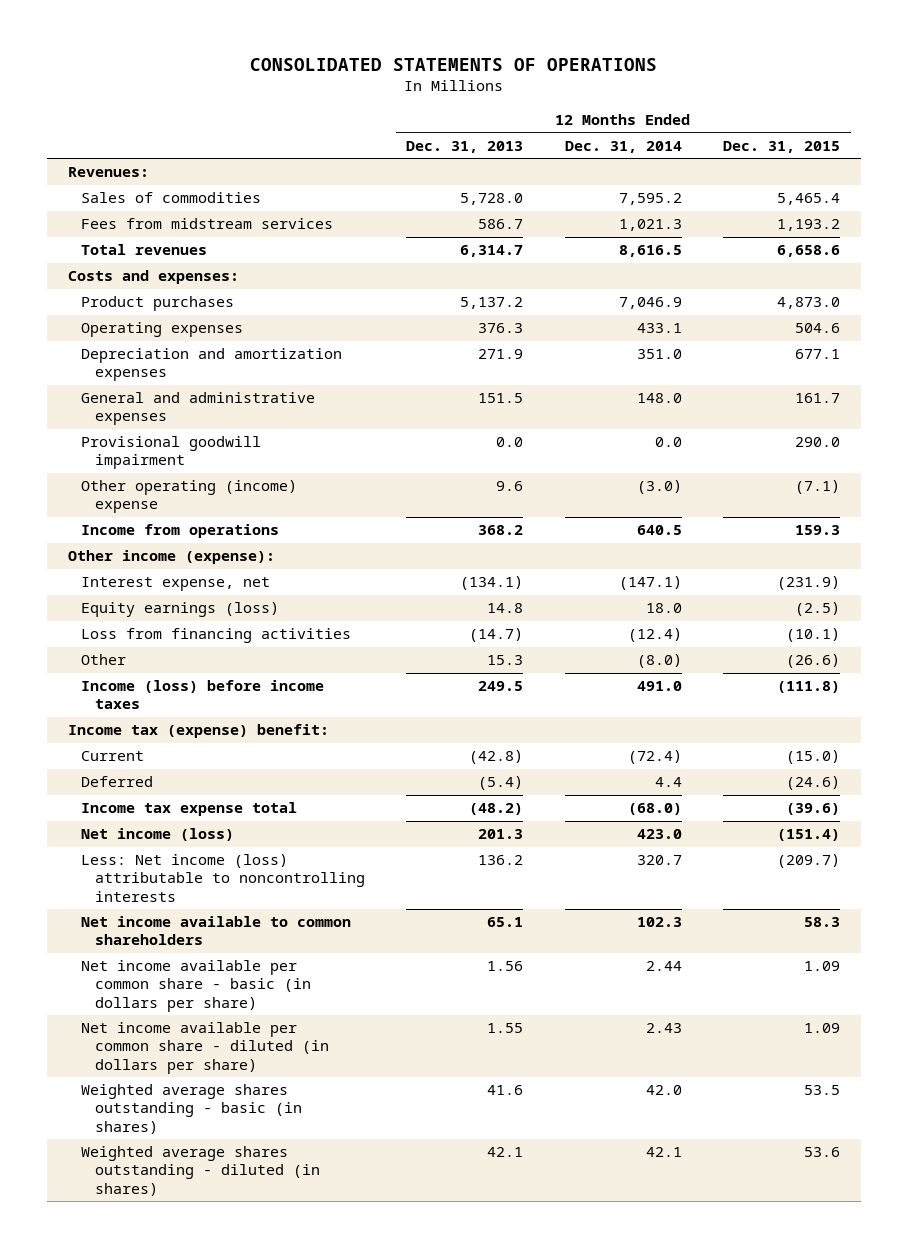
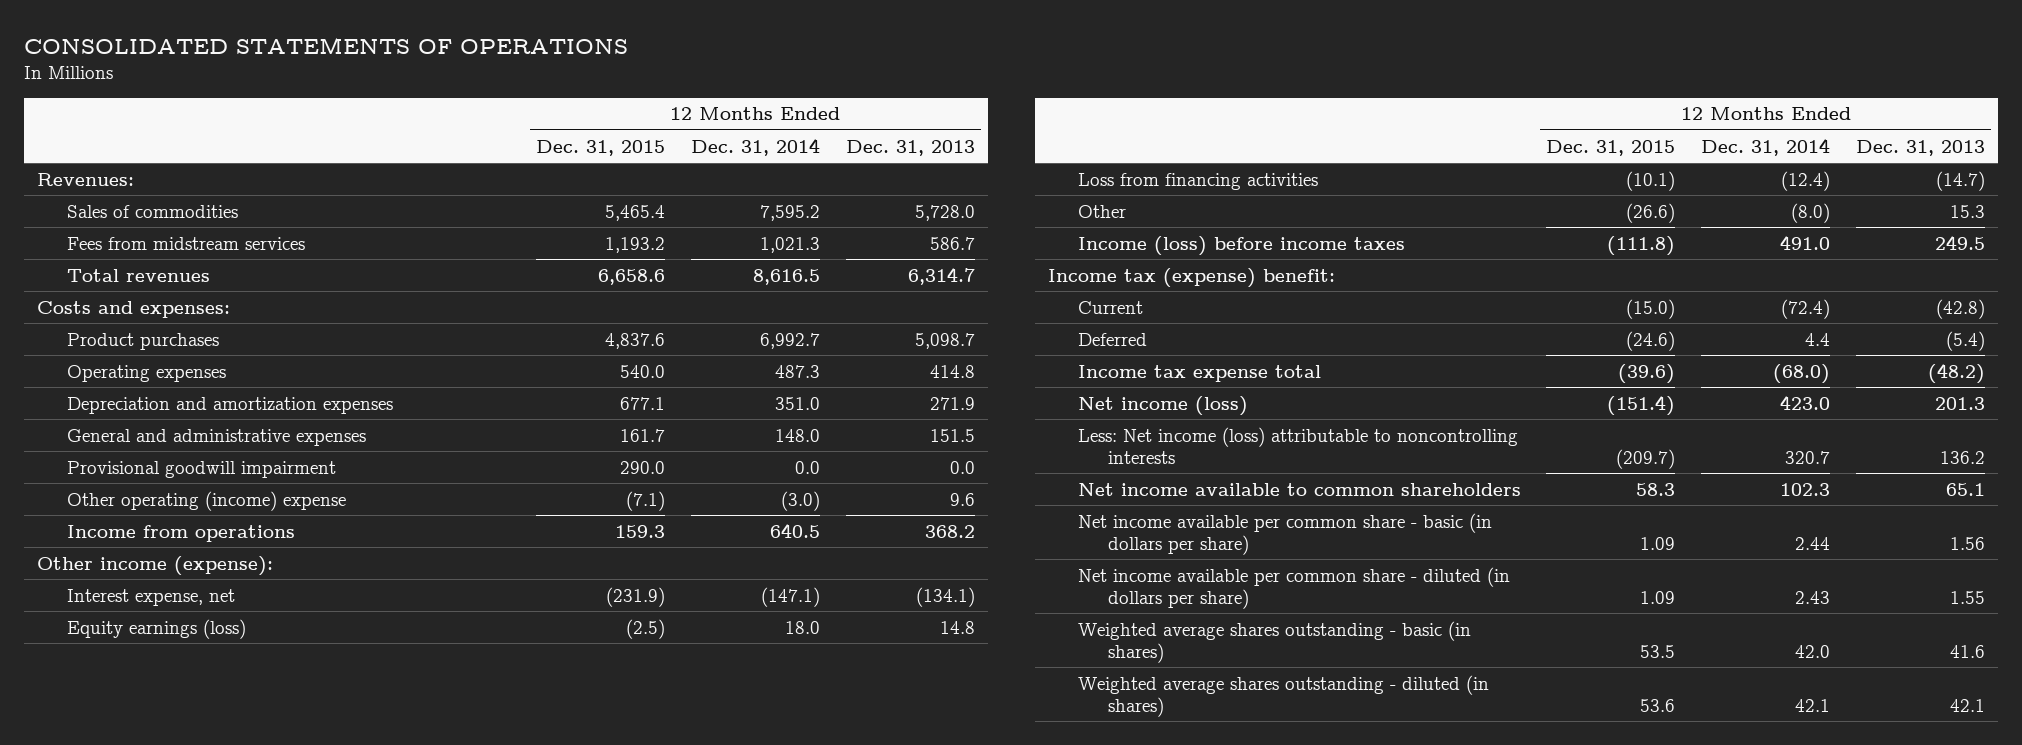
- | 12 Months Ended Dec. 31, 2013 | 12 Months Ended Dec. 31, 2014 | 12 Months Ended Dec. 31, 2015
+ | 12 Months Ended Dec. 31, 2015 | 12 Months Ended Dec. 31, 2014 | 12 Months Ended Dec. 31, 2013
- Product purchases | 5,137.2 | 7,046.9 | 4,873.0
- Operating expenses | 376.3 | 433.1 | 504.6
+ Product purchases | 4,837.6 | 6,992.7 | 5,098.7
+ Operating expenses | 540.0 | 487.3 | 414.8

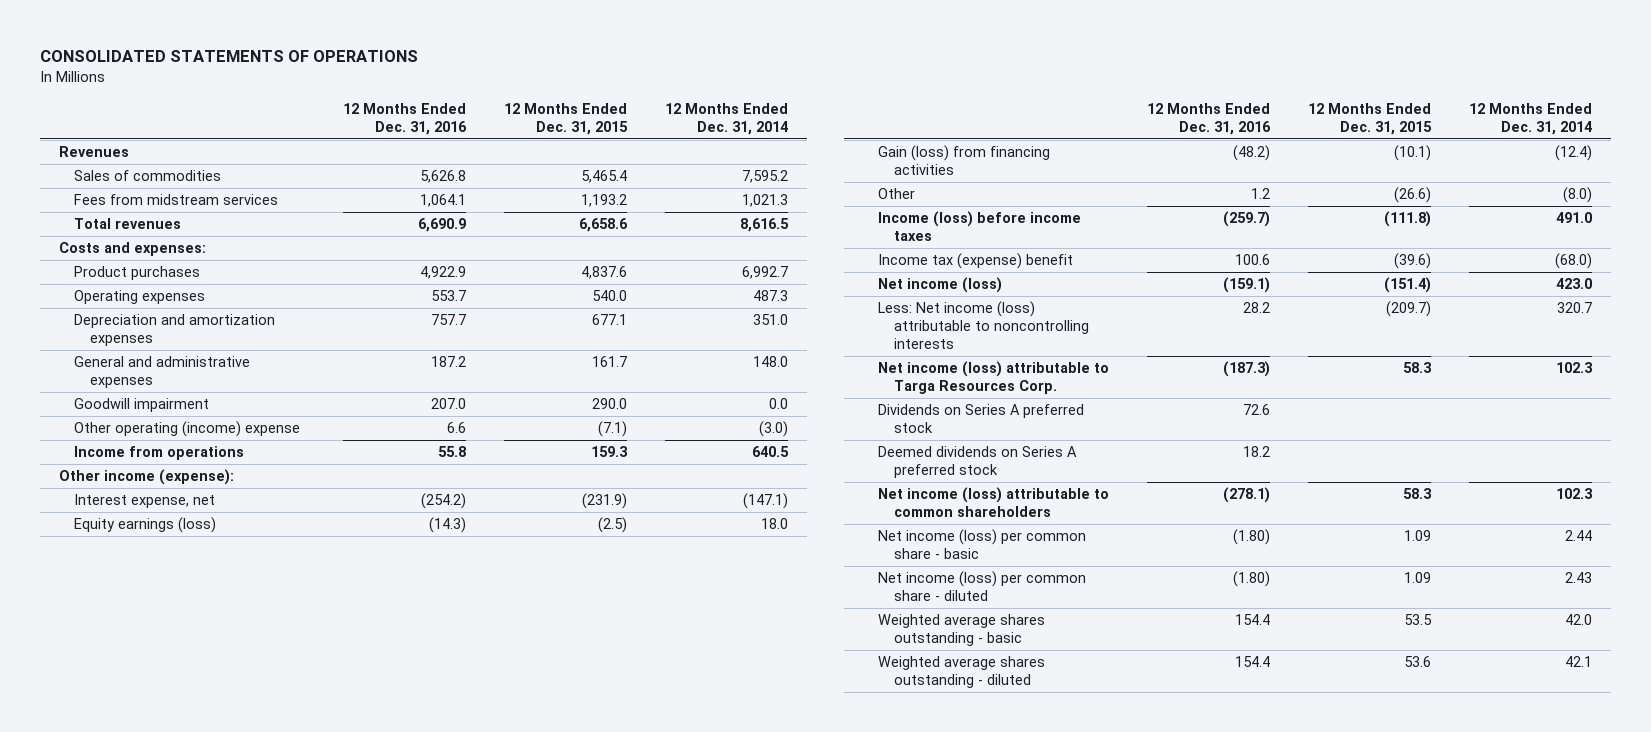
- | 12 Months Ended Dec. 31, 2015 | 12 Months Ended Dec. 31, 2014 | 12 Months Ended Dec. 31, 2013
+ | 12 Months Ended Dec. 31, 2016 | 12 Months Ended Dec. 31, 2015 | 12 Months Ended Dec. 31, 2014
- Revenues:
+ Revenues
- Provisional goodwill impairment | 290.0 | 0.0 | 0.0
+ Goodwill impairment | 207.0 | 290.0 | 0.0
- Loss from financing activities | (10.1) | (12.4) | (14.7)
+ Gain (loss) from financing activities | (48.2) | (10.1) | (12.4)
- Income tax (expense) benefit:
- Current | (15.0) | (72.4) | (42.8)
- Deferred | (24.6) | 4.4 | (5.4)
- Income tax expense total | (39.6) | (68.0) | (48.2)
+ Income tax (expense) benefit | 100.6 | (39.6) | (68.0)
- Net income available to common shareholders | 58.3 | 102.3 | 65.1
- Net income available per common share - basic (in dollars per share) | 1.09 | 2.44 | 1.56
- Net income available per common share - diluted (in dollars per share) | 1.09 | 2.43 | 1.55
- Weighted average shares outstanding - basic (in shares) | 53.5 | 42.0 | 41.6
- Weighted average shares outstanding - diluted (in shares) | 53.6 | 42.1 | 42.1
+ Net income (loss) attributable to Targa Resources Corp. | (187.3) | 58.3 | 102.3
+ Dividends on Series A preferred stock | 72.6 | |
+ Deemed dividends on Series A preferred stock | 18.2 | |
+ Net income (loss) attributable to common shareholders | (278.1) | 58.3 | 102.3
+ Net income (loss) per common share - basic | (1.80) | 1.09 | 2.44
+ Net income (loss) per common share - diluted | (1.80) | 1.09 | 2.43
+ Weighted average shares outstanding - basic | 154.4 | 53.5 | 42.0
+ Weighted average shares outstanding - diluted | 154.4 | 53.6 | 42.1

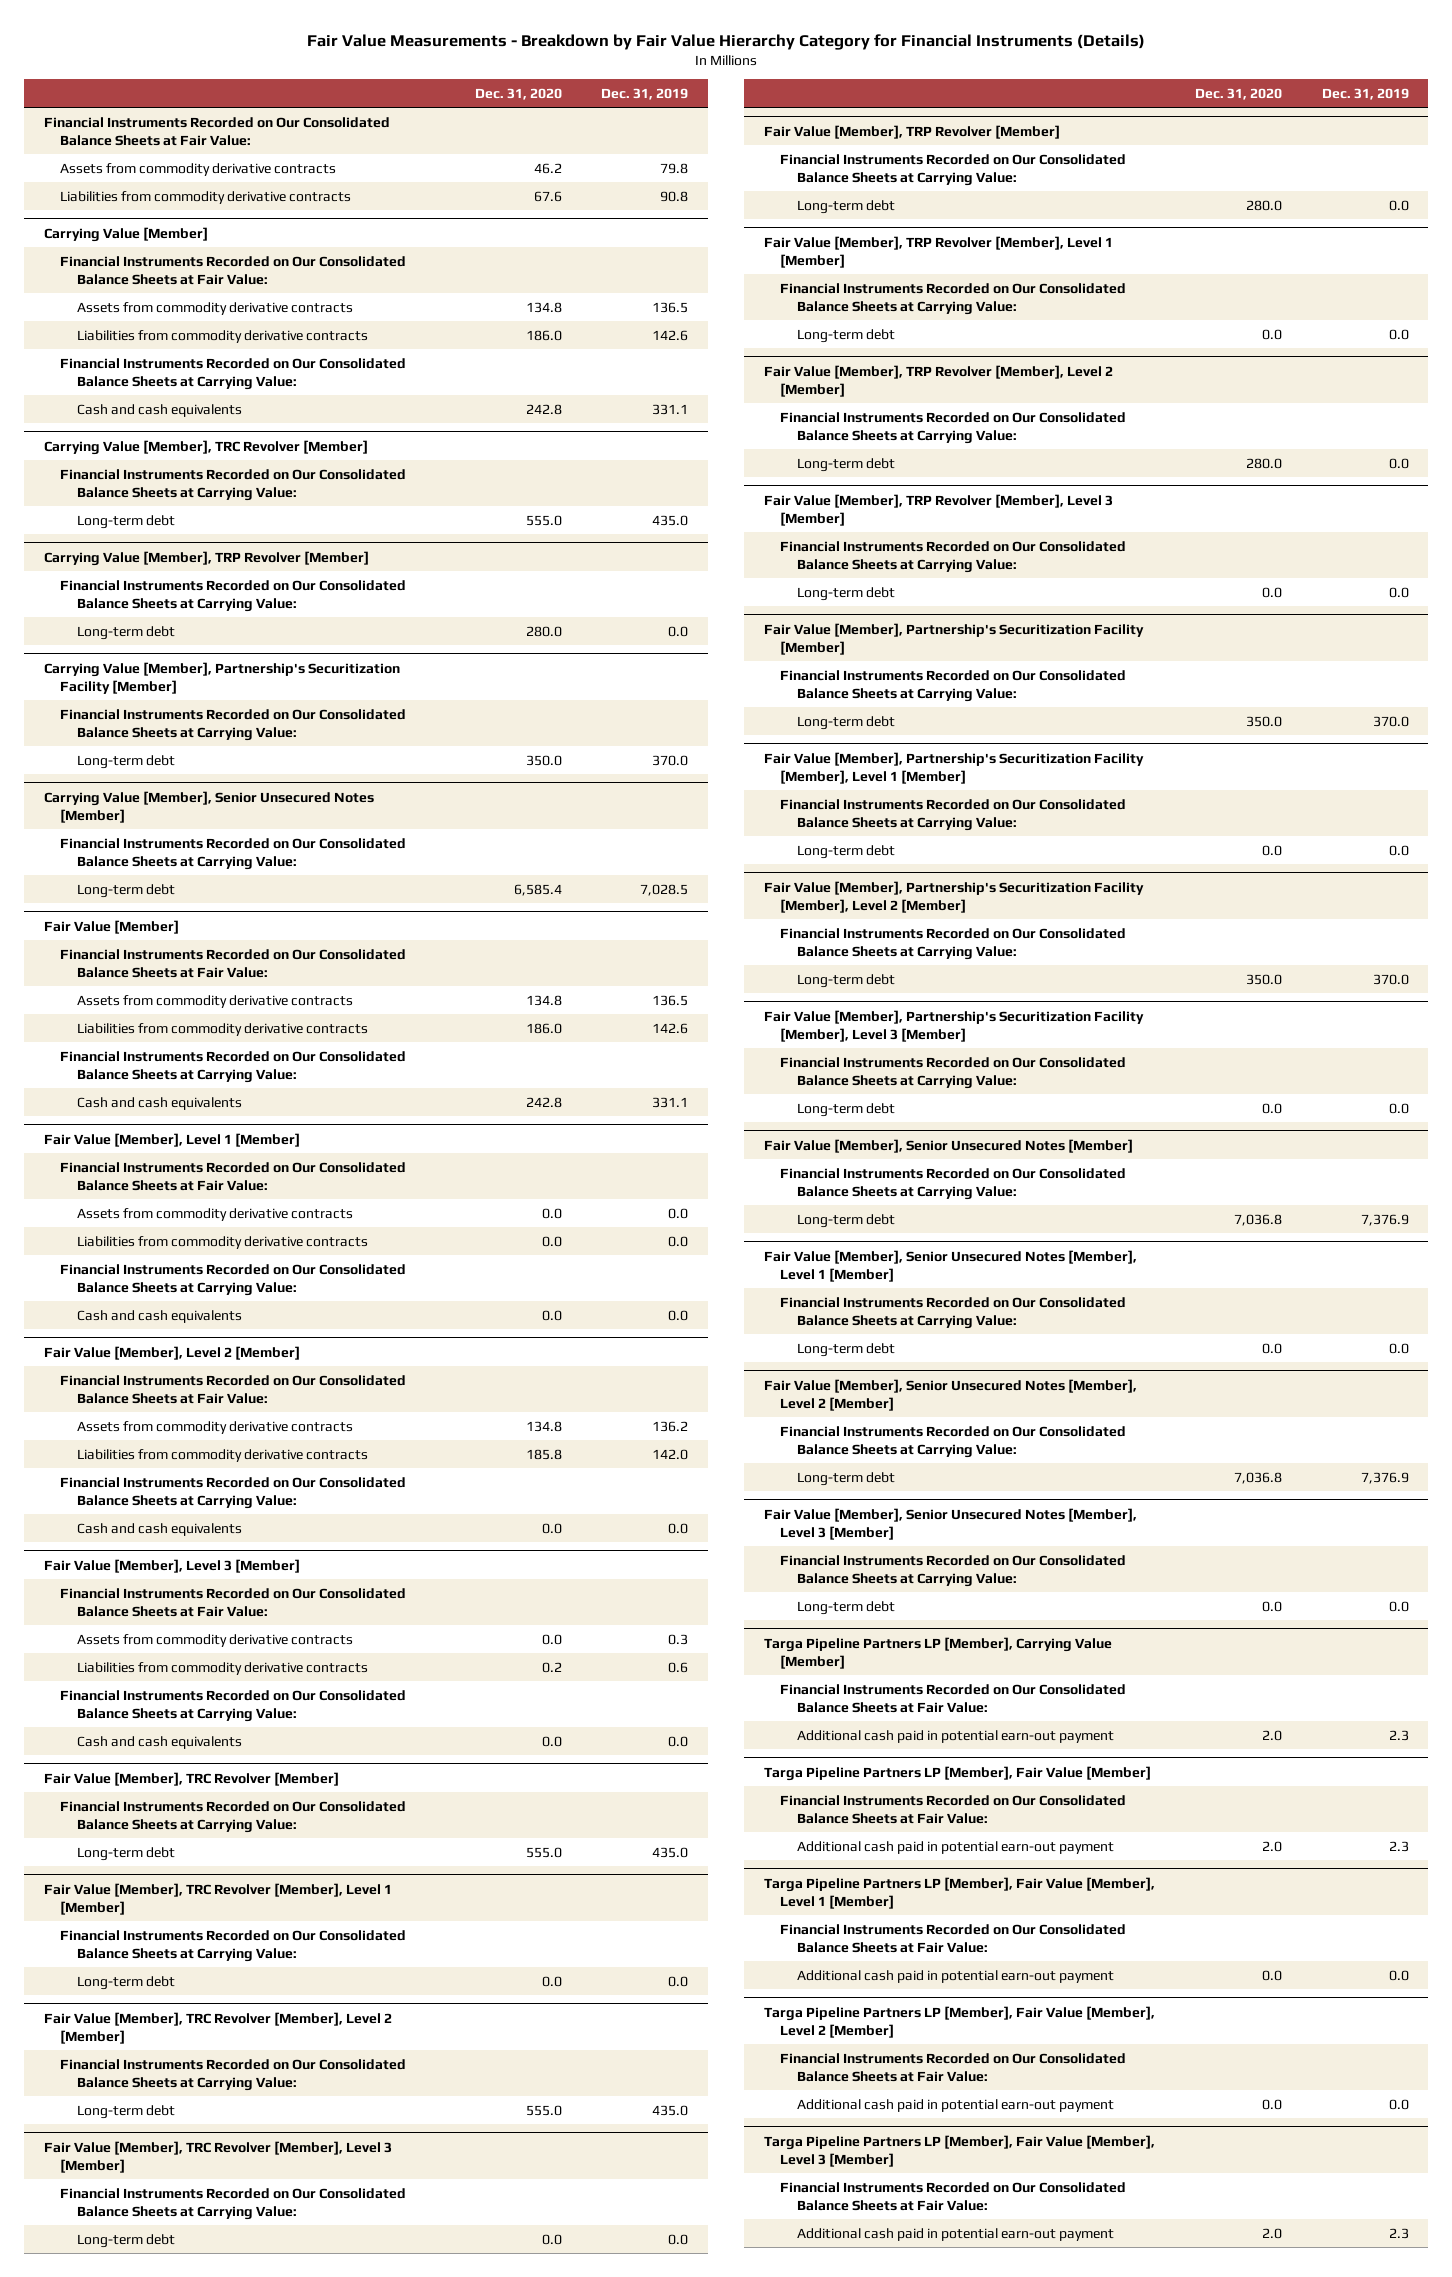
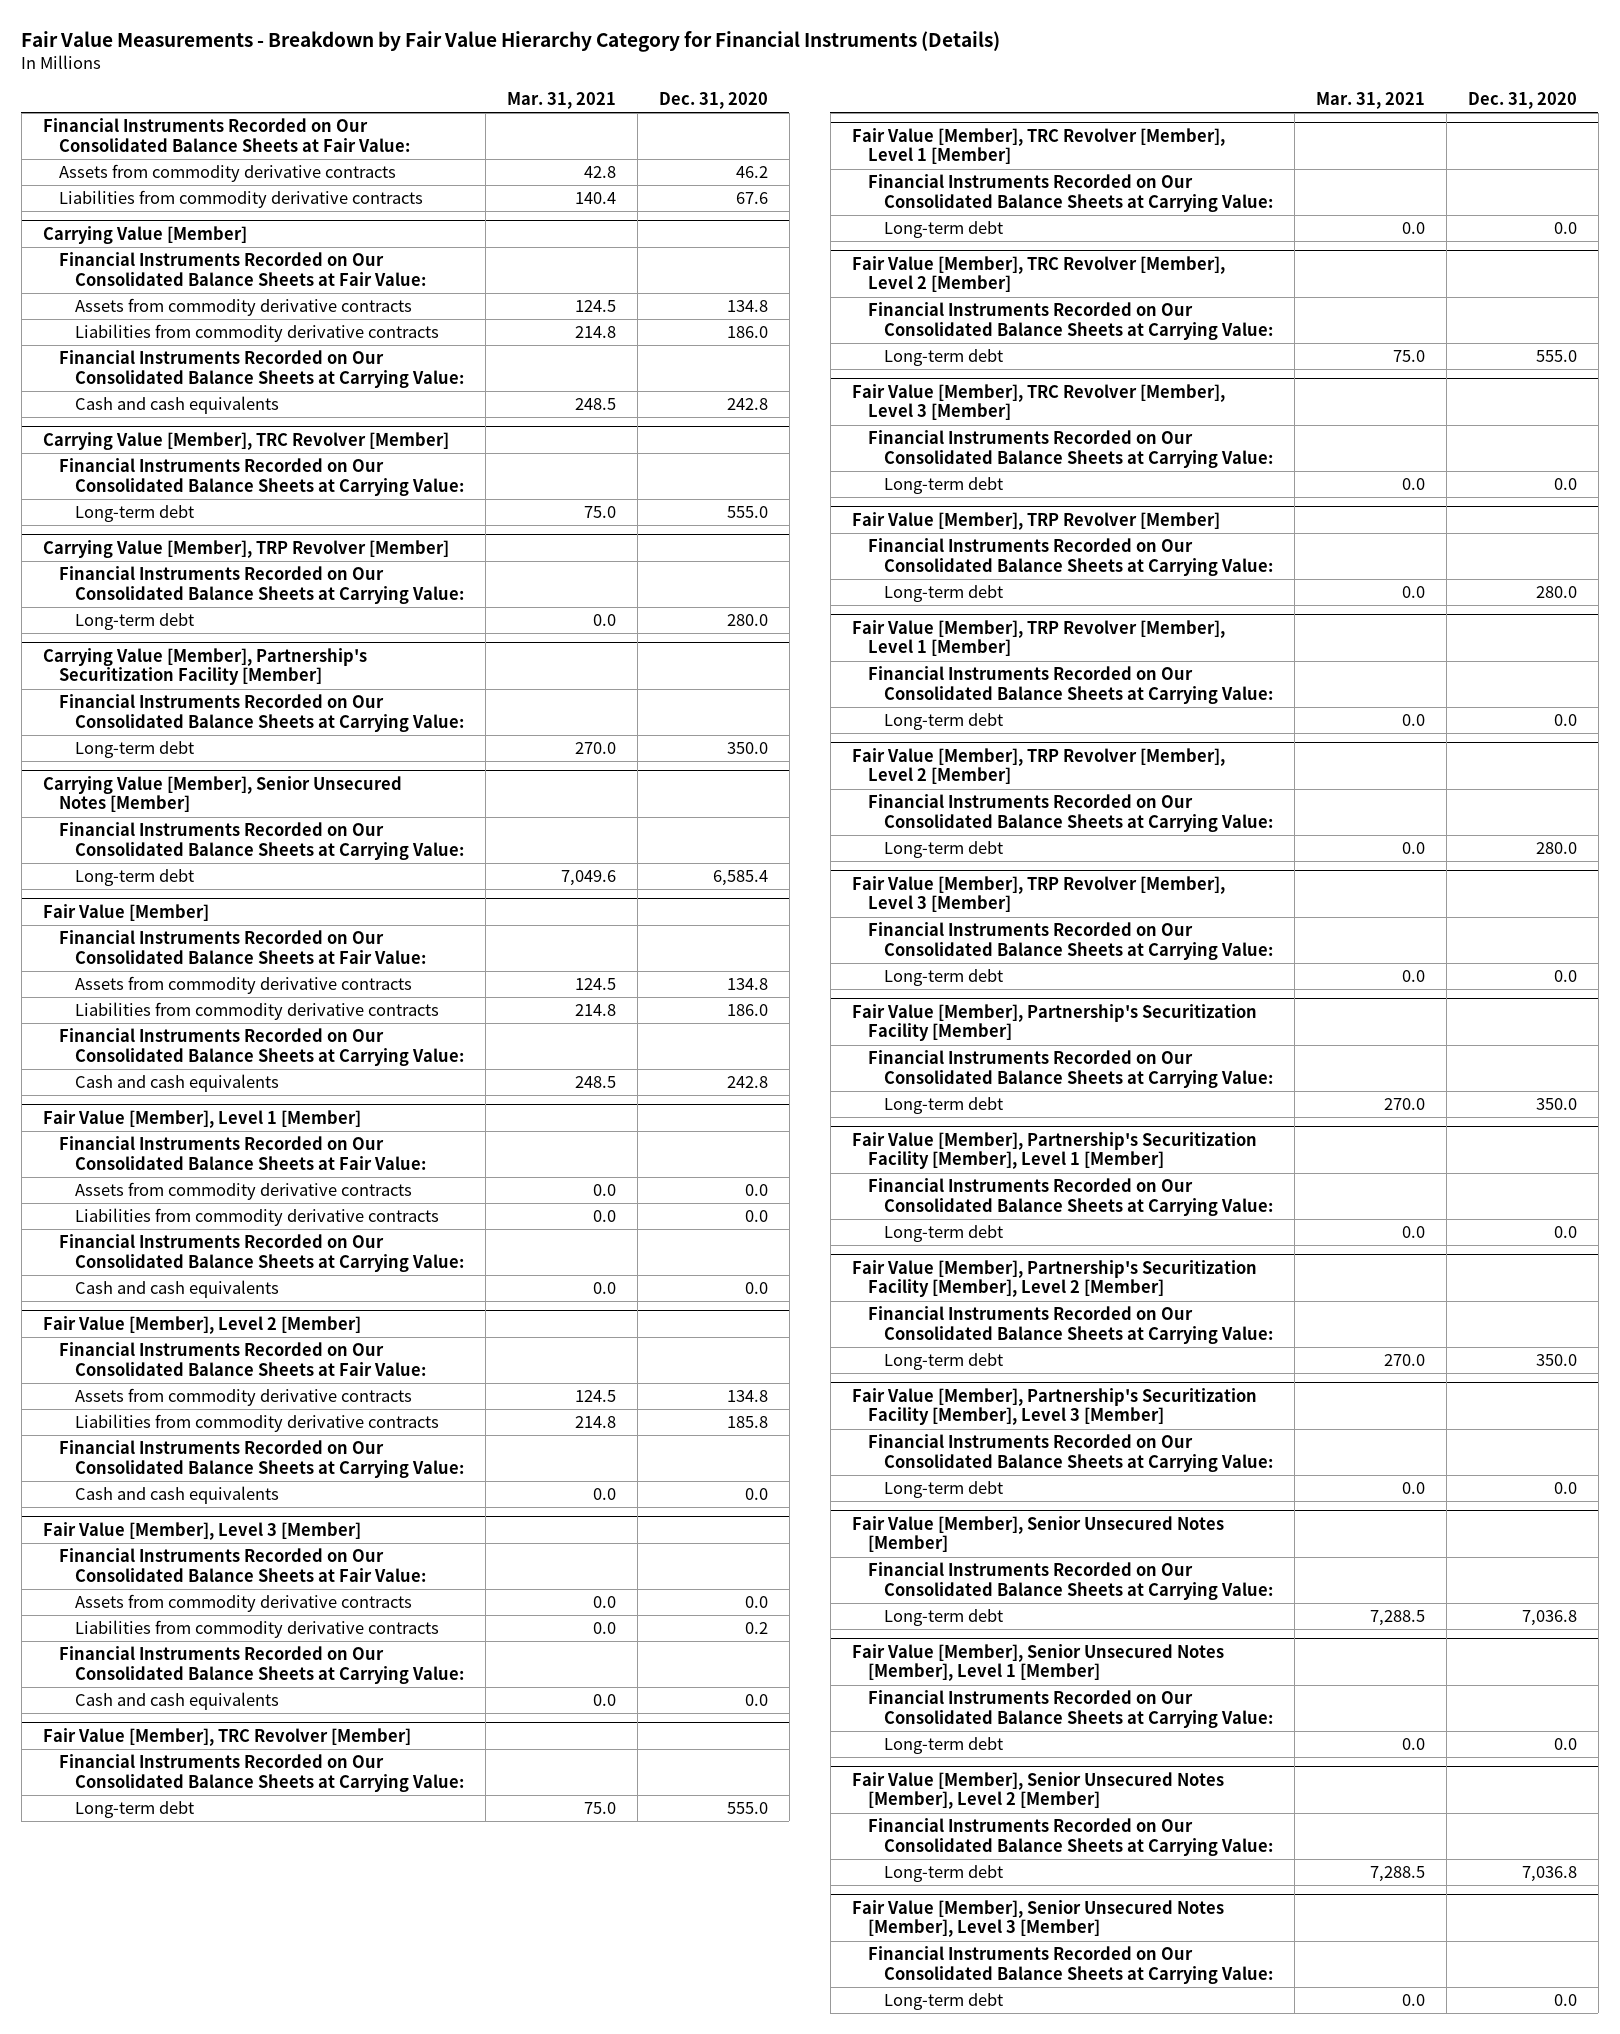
- | Dec. 31, 2020 | Dec. 31, 2019
+ | Mar. 31, 2021 | Dec. 31, 2020
- Targa Pipeline Partners LP [Member], Carrying Value [Member]
- Financial Instruments Recorded on Our Consolidated Balance Sheets at Fair Value:
- Additional cash paid in potential earn-out payment | 2.0 | 2.3
- Targa Pipeline Partners LP [Member], Fair Value [Member]
- Financial Instruments Recorded on Our Consolidated Balance Sheets at Fair Value:
- Additional cash paid in potential earn-out payment | 2.0 | 2.3
- Targa Pipeline Partners LP [Member], Fair Value [Member], Level 1 [Member]
- Financial Instruments Recorded on Our Consolidated Balance Sheets at Fair Value:
- Additional cash paid in potential earn-out payment | 0.0 | 0.0
- Targa Pipeline Partners LP [Member], Fair Value [Member], Level 2 [Member]
- Financial Instruments Recorded on Our Consolidated Balance Sheets at Fair Value:
- Additional cash paid in potential earn-out payment | 0.0 | 0.0
- Targa Pipeline Partners LP [Member], Fair Value [Member], Level 3 [Member]
- Financial Instruments Recorded on Our Consolidated Balance Sheets at Fair Value:
- Additional cash paid in potential earn-out payment | 2.0 | 2.3

